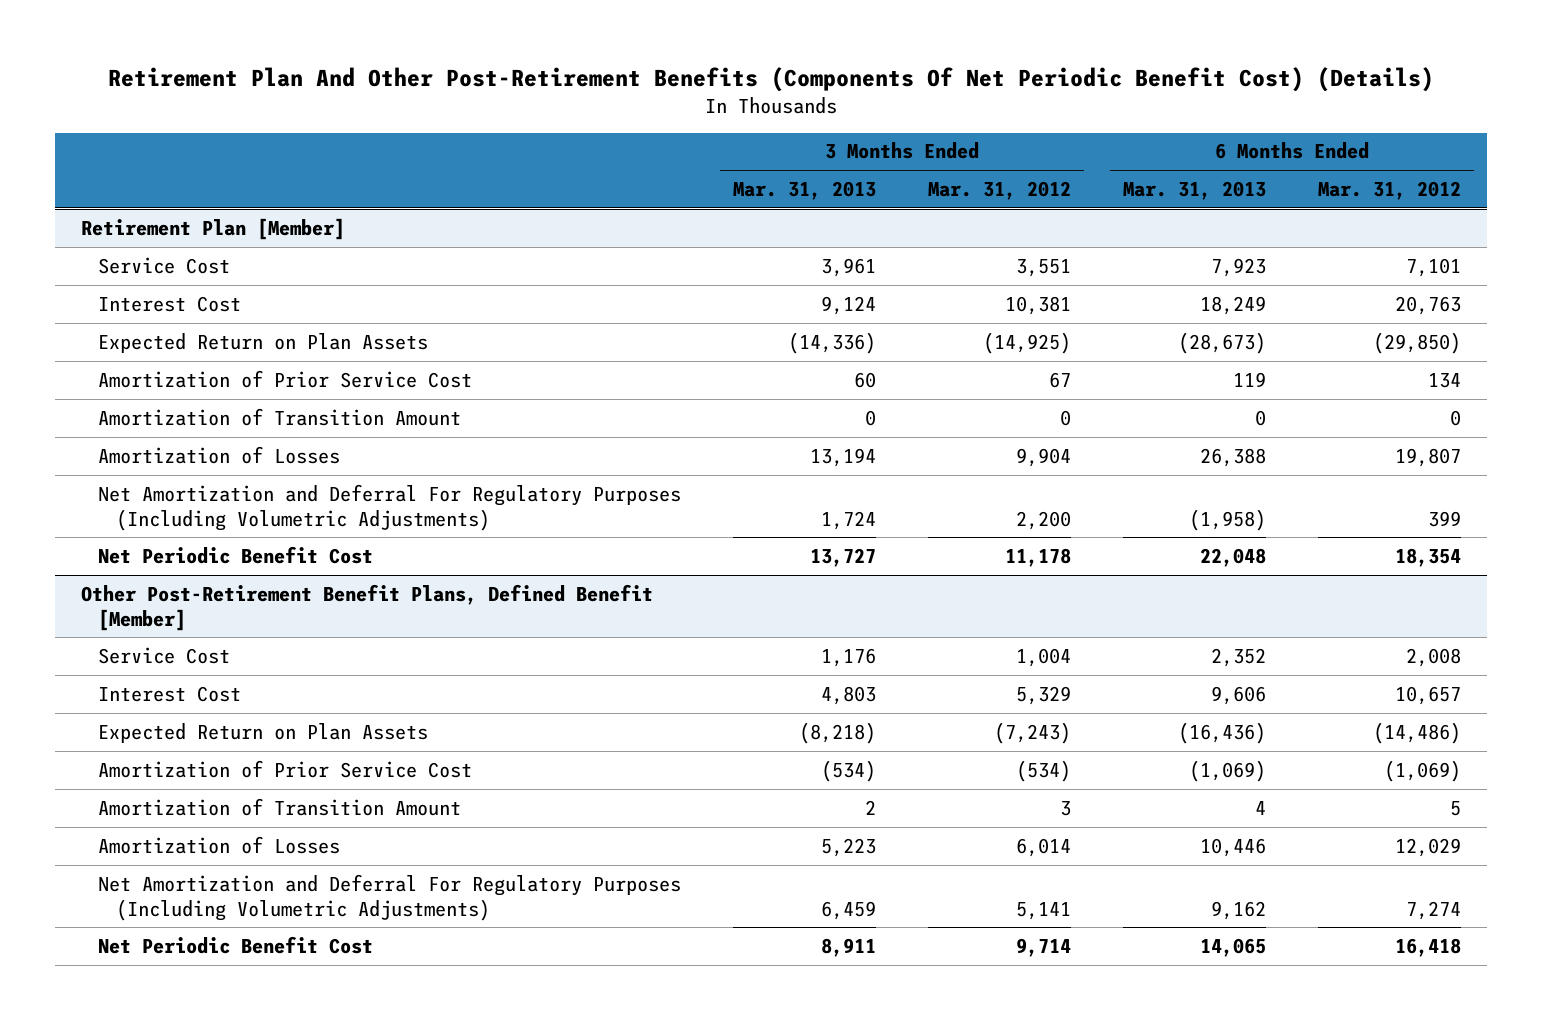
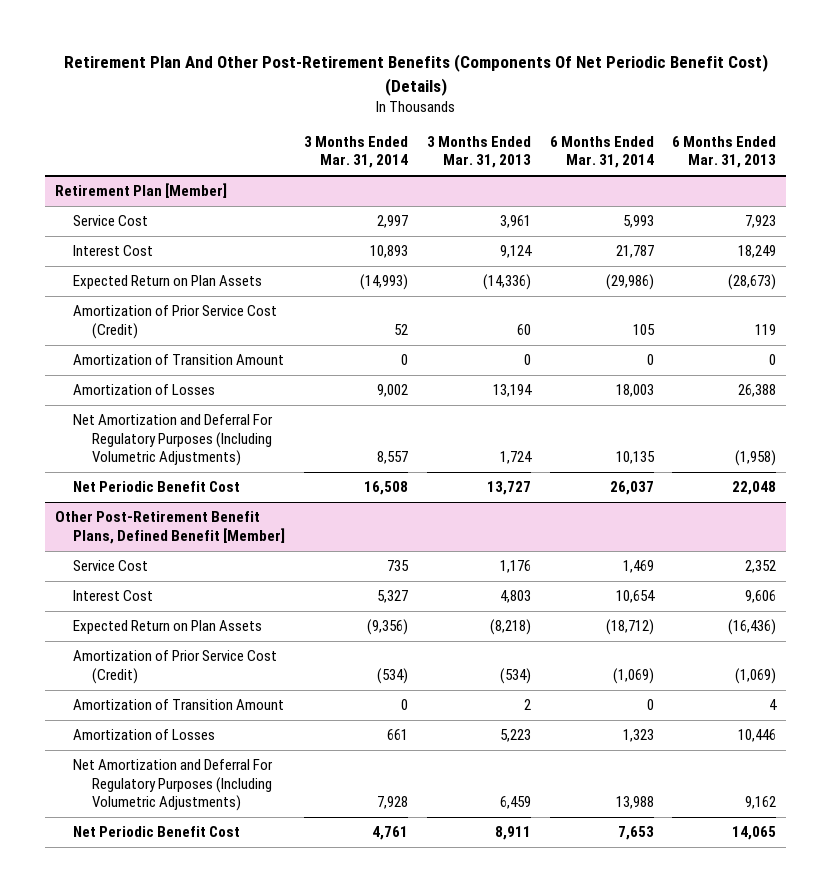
- | 3 Months Ended Mar. 31, 2013 | 3 Months Ended Mar. 31, 2012 | 6 Months Ended Mar. 31, 2013 | 6 Months Ended Mar. 31, 2012
+ | 3 Months Ended Mar. 31, 2014 | 3 Months Ended Mar. 31, 2013 | 6 Months Ended Mar. 31, 2014 | 6 Months Ended Mar. 31, 2013
@ Retirement Plan [Member]
- Amortization of Prior Service Cost | 60 | 67 | 119 | 134
+ Amortization of Prior Service Cost (Credit) | 52 | 60 | 105 | 119
@ Other Post-Retirement Benefit Plans, Defined Benefit [Member]
- Amortization of Prior Service Cost | (534) | (534) | (1,069) | (1,069)
+ Amortization of Prior Service Cost (Credit) | (534) | (534) | (1,069) | (1,069)

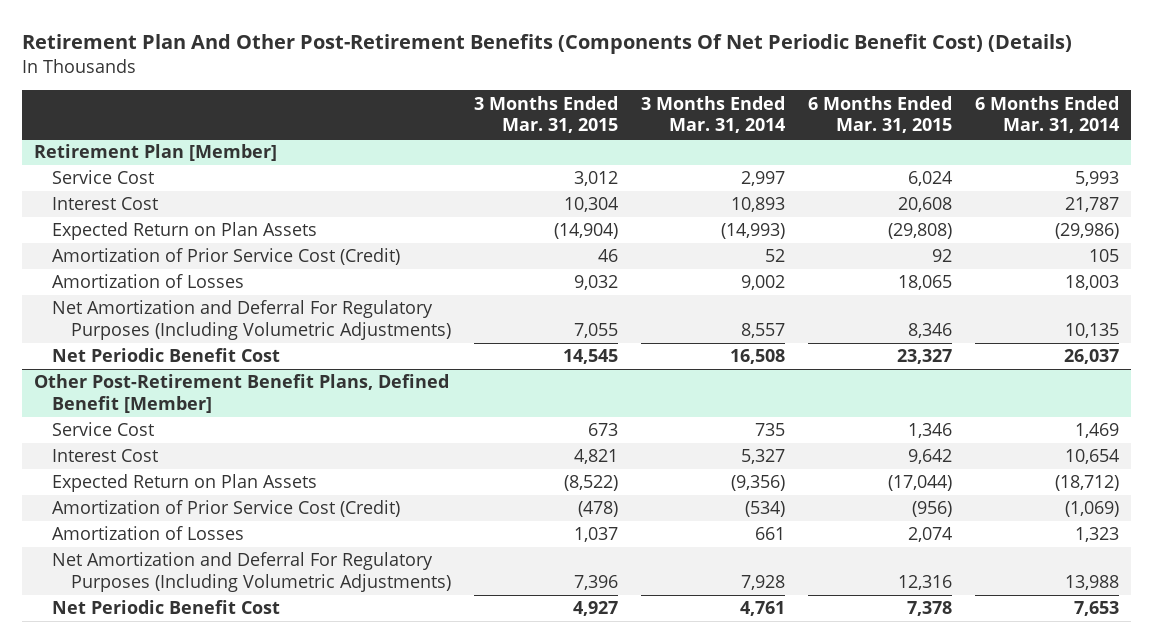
- | 3 Months Ended Mar. 31, 2014 | 3 Months Ended Mar. 31, 2013 | 6 Months Ended Mar. 31, 2014 | 6 Months Ended Mar. 31, 2013
+ | 3 Months Ended Mar. 31, 2015 | 3 Months Ended Mar. 31, 2014 | 6 Months Ended Mar. 31, 2015 | 6 Months Ended Mar. 31, 2014
@ Retirement Plan [Member]
- Amortization of Transition Amount | 0 | 0 | 0 | 0
@ Other Post-Retirement Benefit Plans, Defined Benefit [Member]
- Amortization of Transition Amount | 0 | 2 | 0 | 4

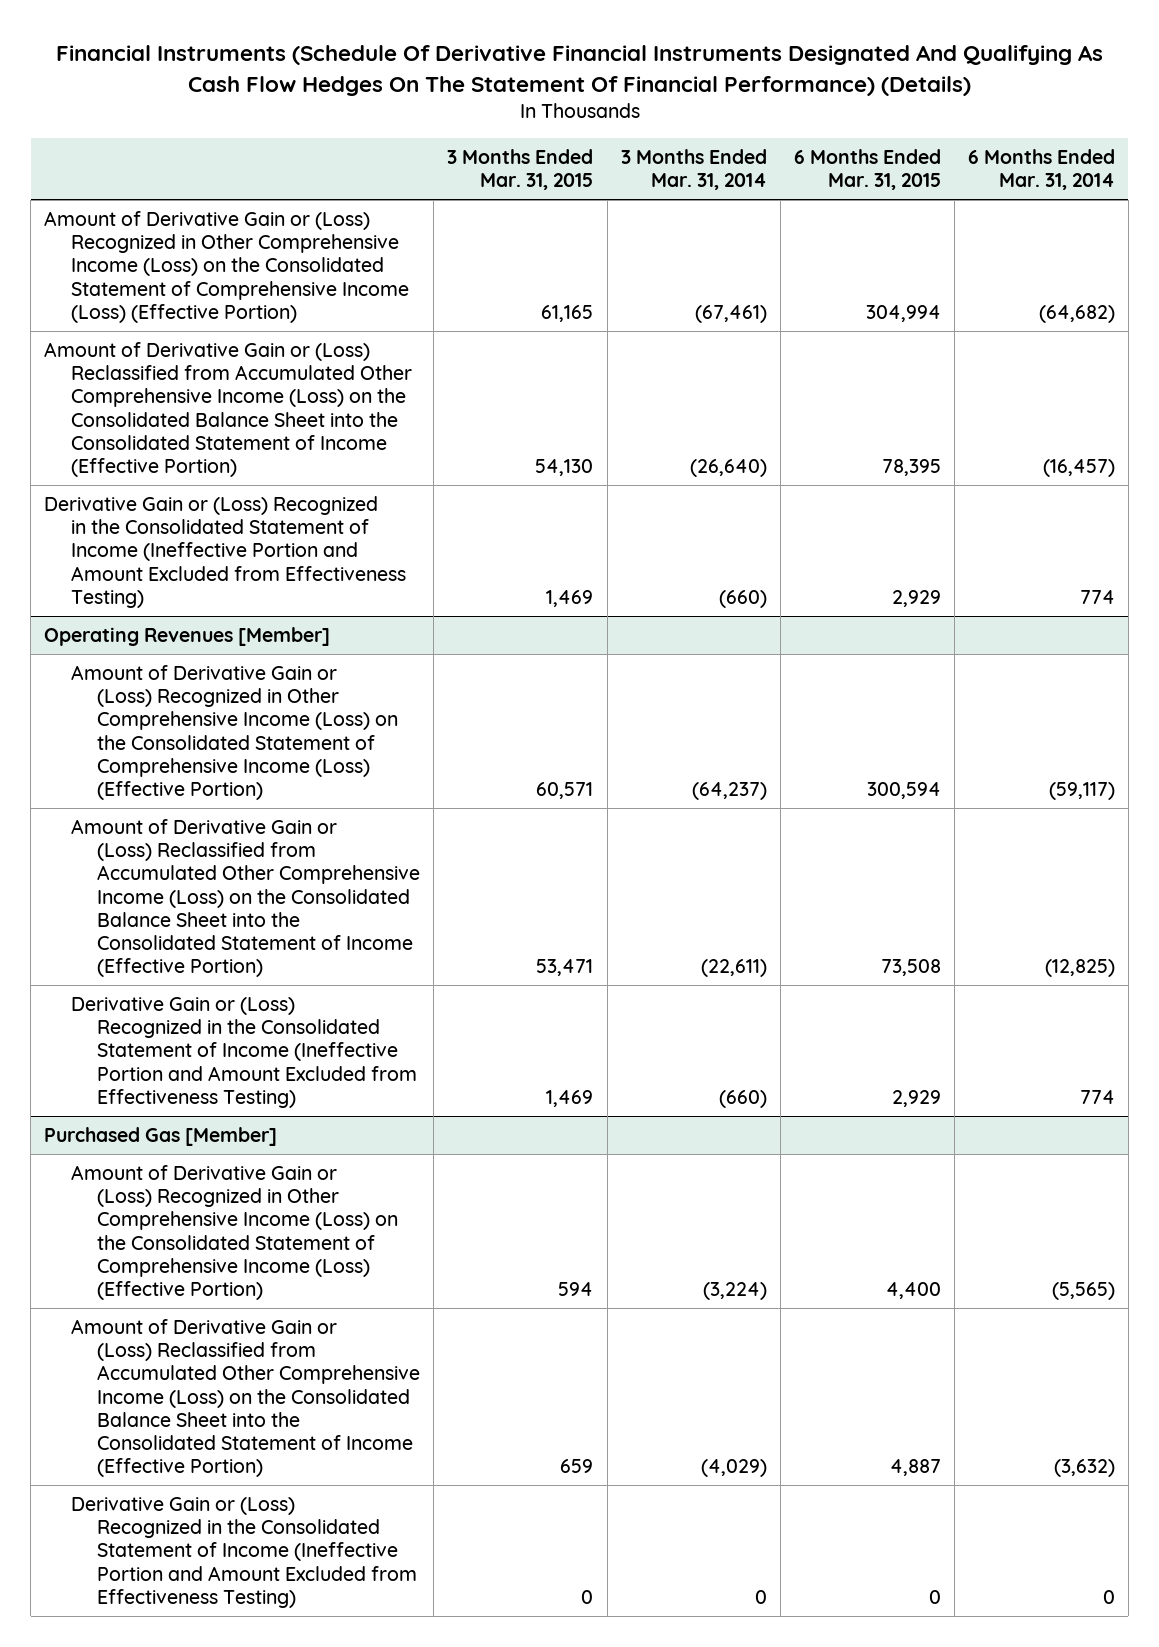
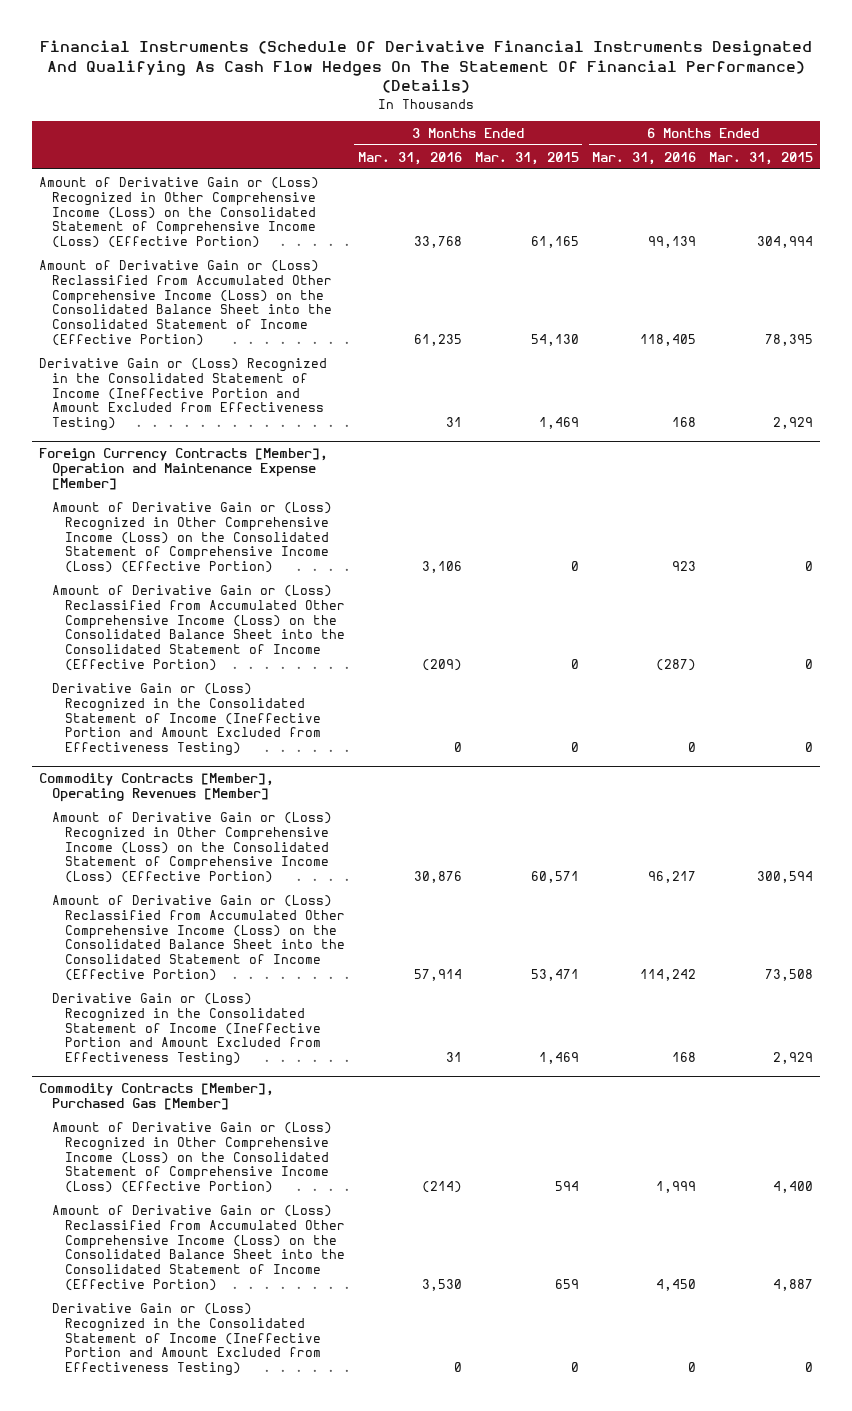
- | 3 Months Ended Mar. 31, 2015 | 3 Months Ended Mar. 31, 2014 | 6 Months Ended Mar. 31, 2015 | 6 Months Ended Mar. 31, 2014
+ | 3 Months Ended Mar. 31, 2016 | 3 Months Ended Mar. 31, 2015 | 6 Months Ended Mar. 31, 2016 | 6 Months Ended Mar. 31, 2015
- Operating Revenues [Member]
+ Foreign Currency Contracts [Member], Operation and Maintenance Expense [Member]
+ Amount of Derivative Gain or (Loss) Recognized in Other Comprehensive Income (Loss) on the Consolidated Statement of Comprehensive Income (Loss) (Effective Portion) | 3,106 | 0 | 923 | 0
+ Amount of Derivative Gain or (Loss) Reclassified from Accumulated Other Comprehensive Income (Loss) on the Consolidated Balance Sheet into the Consolidated Statement of Income (Effective Portion) | (209) | 0 | (287) | 0
+ Derivative Gain or (Loss) Recognized in the Consolidated Statement of Income (Ineffective Portion and Amount Excluded from Effectiveness Testing) | 0 | 0 | 0 | 0
+ Commodity Contracts [Member], Operating Revenues [Member]
- Purchased Gas [Member]
+ Commodity Contracts [Member], Purchased Gas [Member]

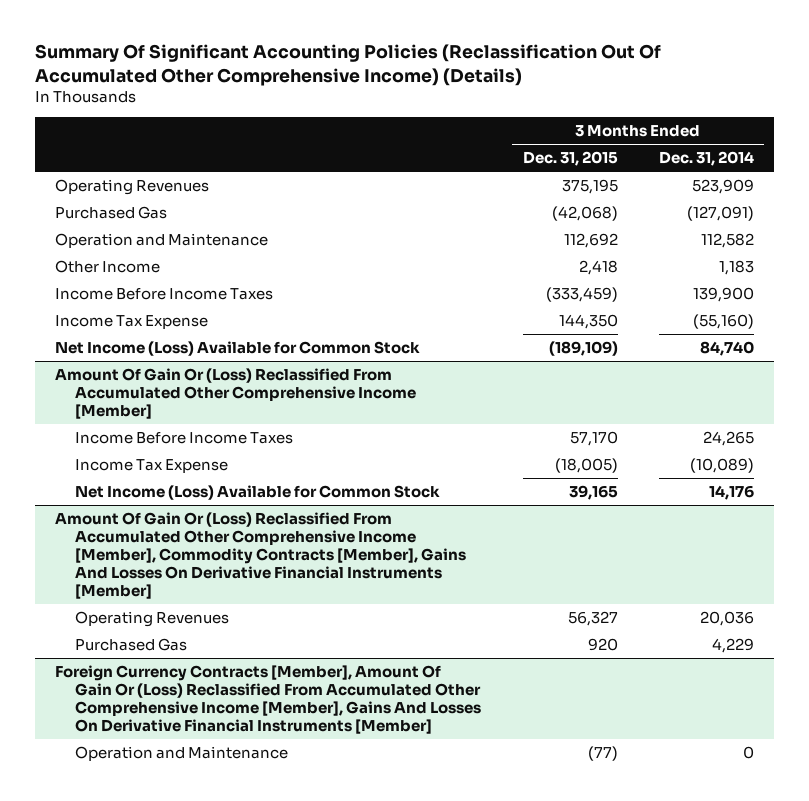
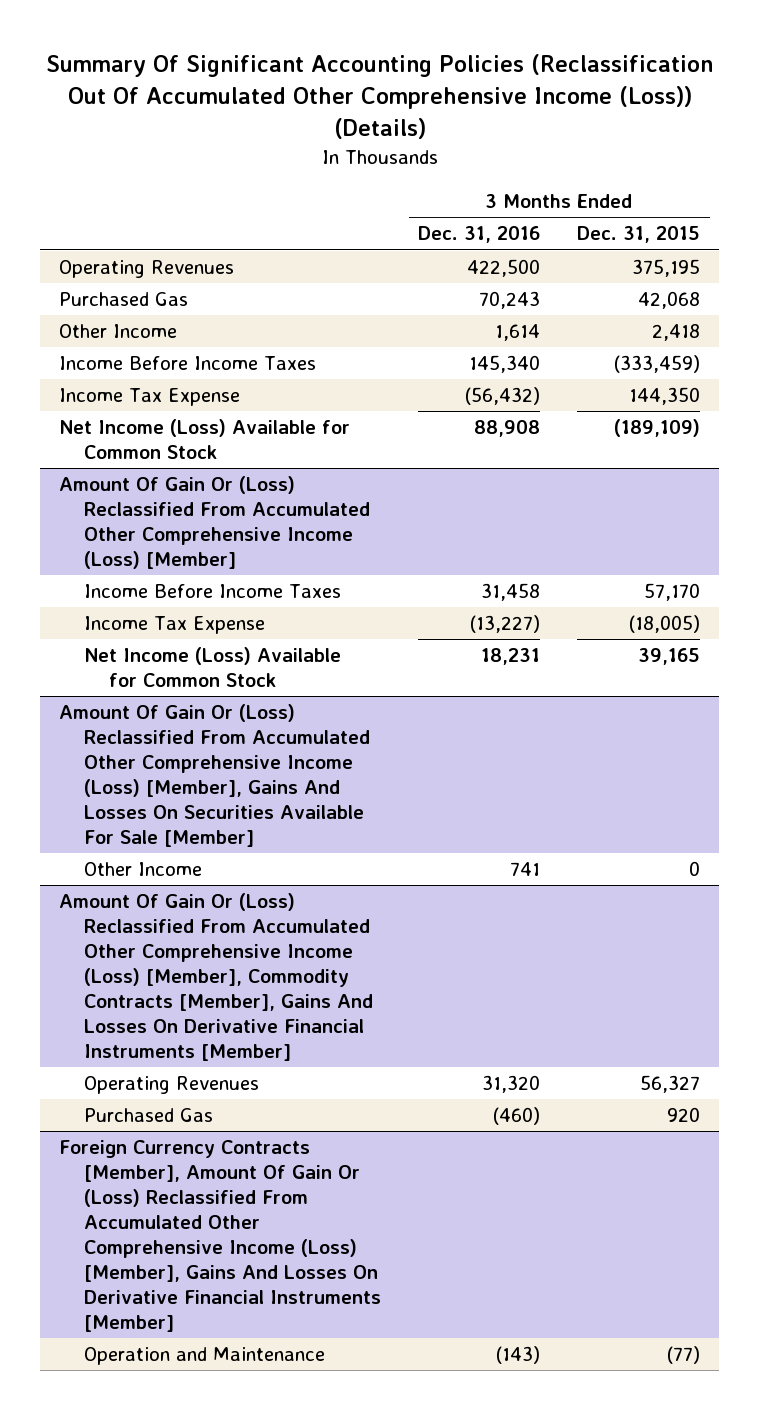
- Summary Of Significant Accounting Policies (Reclassification Out Of Accumulated Other Comprehensive Income) (Details)
+ Summary Of Significant Accounting Policies (Reclassification Out Of Accumulated Other Comprehensive Income (Loss)) (Details)
- | 3 Months Ended Dec. 31, 2015 | 3 Months Ended Dec. 31, 2014
+ | 3 Months Ended Dec. 31, 2016 | 3 Months Ended Dec. 31, 2015
- Purchased Gas | (42,068) | (127,091)
- Operation and Maintenance | 112,692 | 112,582
+ Purchased Gas | 70,243 | 42,068
- Amount Of Gain Or (Loss) Reclassified From Accumulated Other Comprehensive Income [Member]
+ Amount Of Gain Or (Loss) Reclassified From Accumulated Other Comprehensive Income (Loss) [Member]
- Amount Of Gain Or (Loss) Reclassified From Accumulated Other Comprehensive Income [Member], Commodity Contracts [Member], Gains And Losses On Derivative Financial Instruments [Member]
+ Amount Of Gain Or (Loss) Reclassified From Accumulated Other Comprehensive Income (Loss) [Member], Gains And Losses On Securities Available For Sale [Member]
+ Other Income | 741 | 0
+ Amount Of Gain Or (Loss) Reclassified From Accumulated Other Comprehensive Income (Loss) [Member], Commodity Contracts [Member], Gains And Losses On Derivative Financial Instruments [Member]
- Foreign Currency Contracts [Member], Amount Of Gain Or (Loss) Reclassified From Accumulated Other Comprehensive Income [Member], Gains And Losses On Derivative Financial Instruments [Member]
+ Foreign Currency Contracts [Member], Amount Of Gain Or (Loss) Reclassified From Accumulated Other Comprehensive Income (Loss) [Member], Gains And Losses On Derivative Financial Instruments [Member]

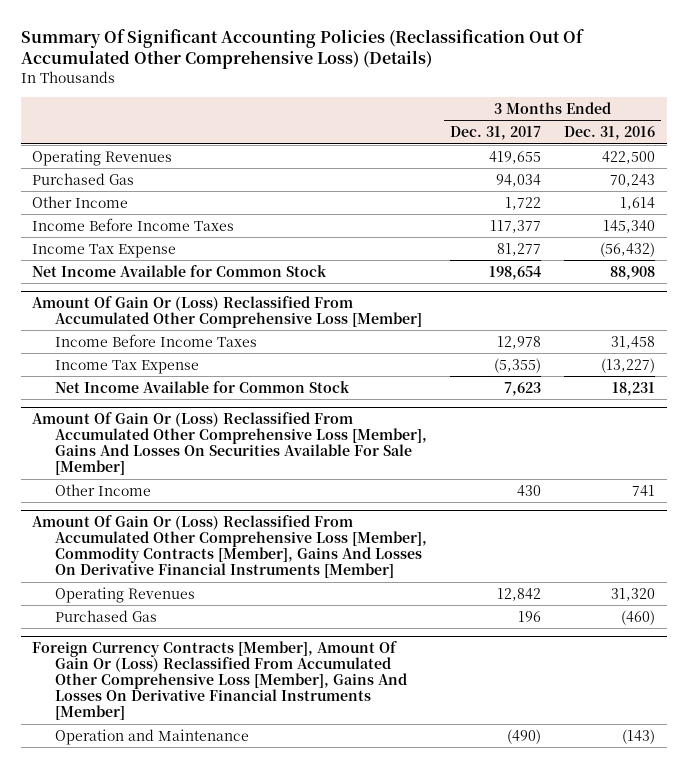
- Summary Of Significant Accounting Policies (Reclassification Out Of Accumulated Other Comprehensive Income (Loss)) (Details)
+ Summary Of Significant Accounting Policies (Reclassification Out Of Accumulated Other Comprehensive Loss) (Details)
- | 3 Months Ended Dec. 31, 2016 | 3 Months Ended Dec. 31, 2015
+ | 3 Months Ended Dec. 31, 2017 | 3 Months Ended Dec. 31, 2016
- Net Income (Loss) Available for Common Stock | 88,908 | (189,109)
- Amount Of Gain Or (Loss) Reclassified From Accumulated Other Comprehensive Income (Loss) [Member]
+ Net Income Available for Common Stock | 198,654 | 88,908
+ Amount Of Gain Or (Loss) Reclassified From Accumulated Other Comprehensive Loss [Member]
- Net Income (Loss) Available for Common Stock | 18,231 | 39,165
- Amount Of Gain Or (Loss) Reclassified From Accumulated Other Comprehensive Income (Loss) [Member], Gains And Losses On Securities Available For Sale [Member]
+ Net Income Available for Common Stock | 7,623 | 18,231
+ Amount Of Gain Or (Loss) Reclassified From Accumulated Other Comprehensive Loss [Member], Gains And Losses On Securities Available For Sale [Member]
- Amount Of Gain Or (Loss) Reclassified From Accumulated Other Comprehensive Income (Loss) [Member], Commodity Contracts [Member], Gains And Losses On Derivative Financial Instruments [Member]
+ Amount Of Gain Or (Loss) Reclassified From Accumulated Other Comprehensive Loss [Member], Commodity Contracts [Member], Gains And Losses On Derivative Financial Instruments [Member]
- Foreign Currency Contracts [Member], Amount Of Gain Or (Loss) Reclassified From Accumulated Other Comprehensive Income (Loss) [Member], Gains And Losses On Derivative Financial Instruments [Member]
+ Foreign Currency Contracts [Member], Amount Of Gain Or (Loss) Reclassified From Accumulated Other Comprehensive Loss [Member], Gains And Losses On Derivative Financial Instruments [Member]

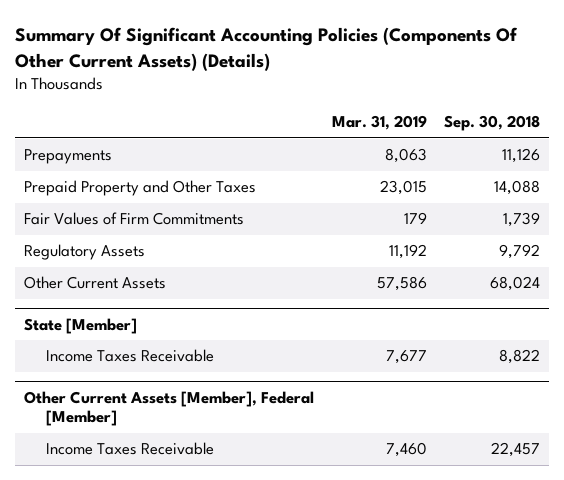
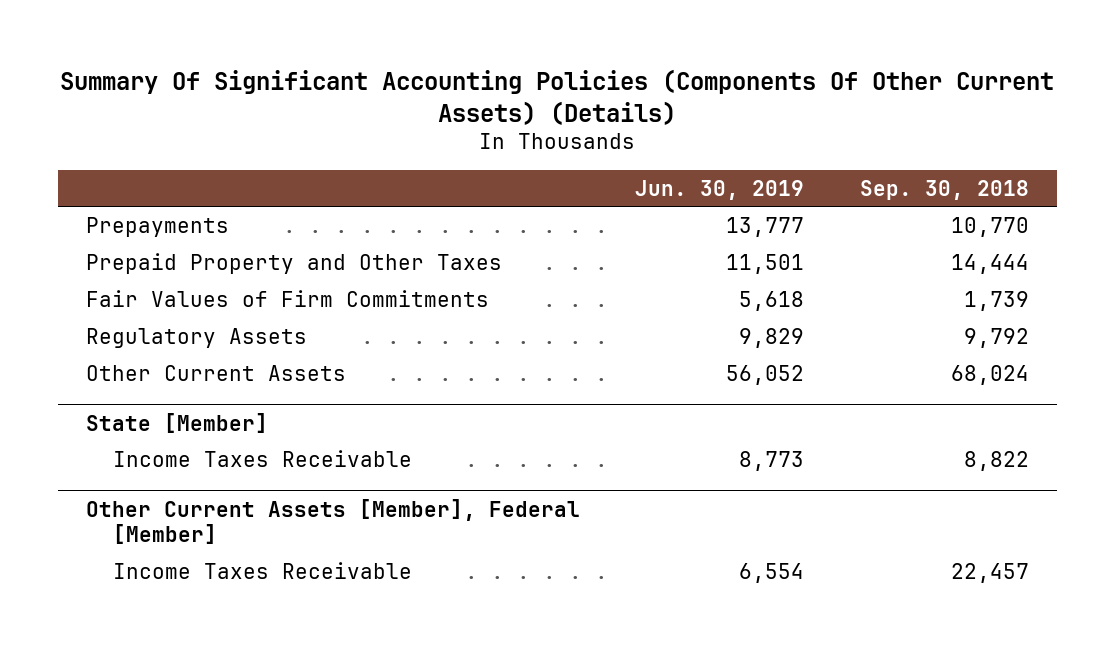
- | Mar. 31, 2019 | Sep. 30, 2018
+ | Jun. 30, 2019 | Sep. 30, 2018
- Prepayments | 8,063 | 11,126
- Prepaid Property and Other Taxes | 23,015 | 14,088
+ Prepayments | 13,777 | 10,770
+ Prepaid Property and Other Taxes | 11,501 | 14,444

